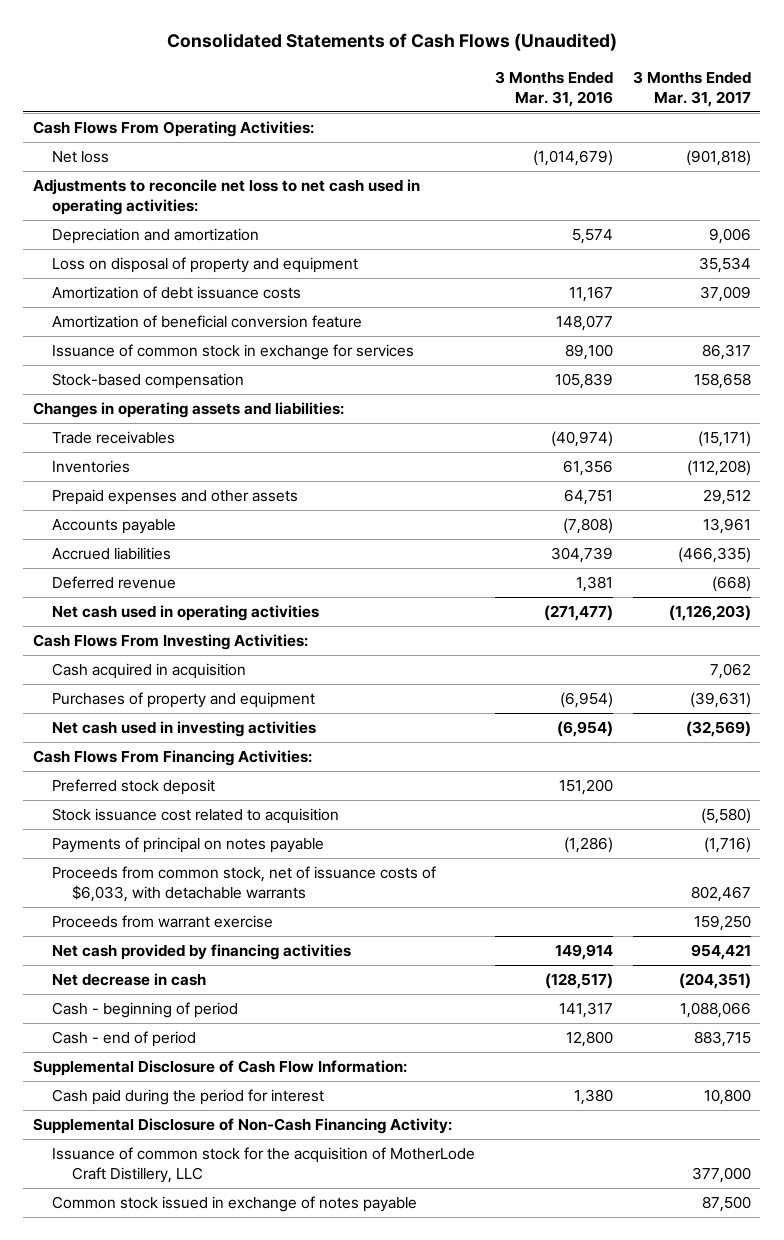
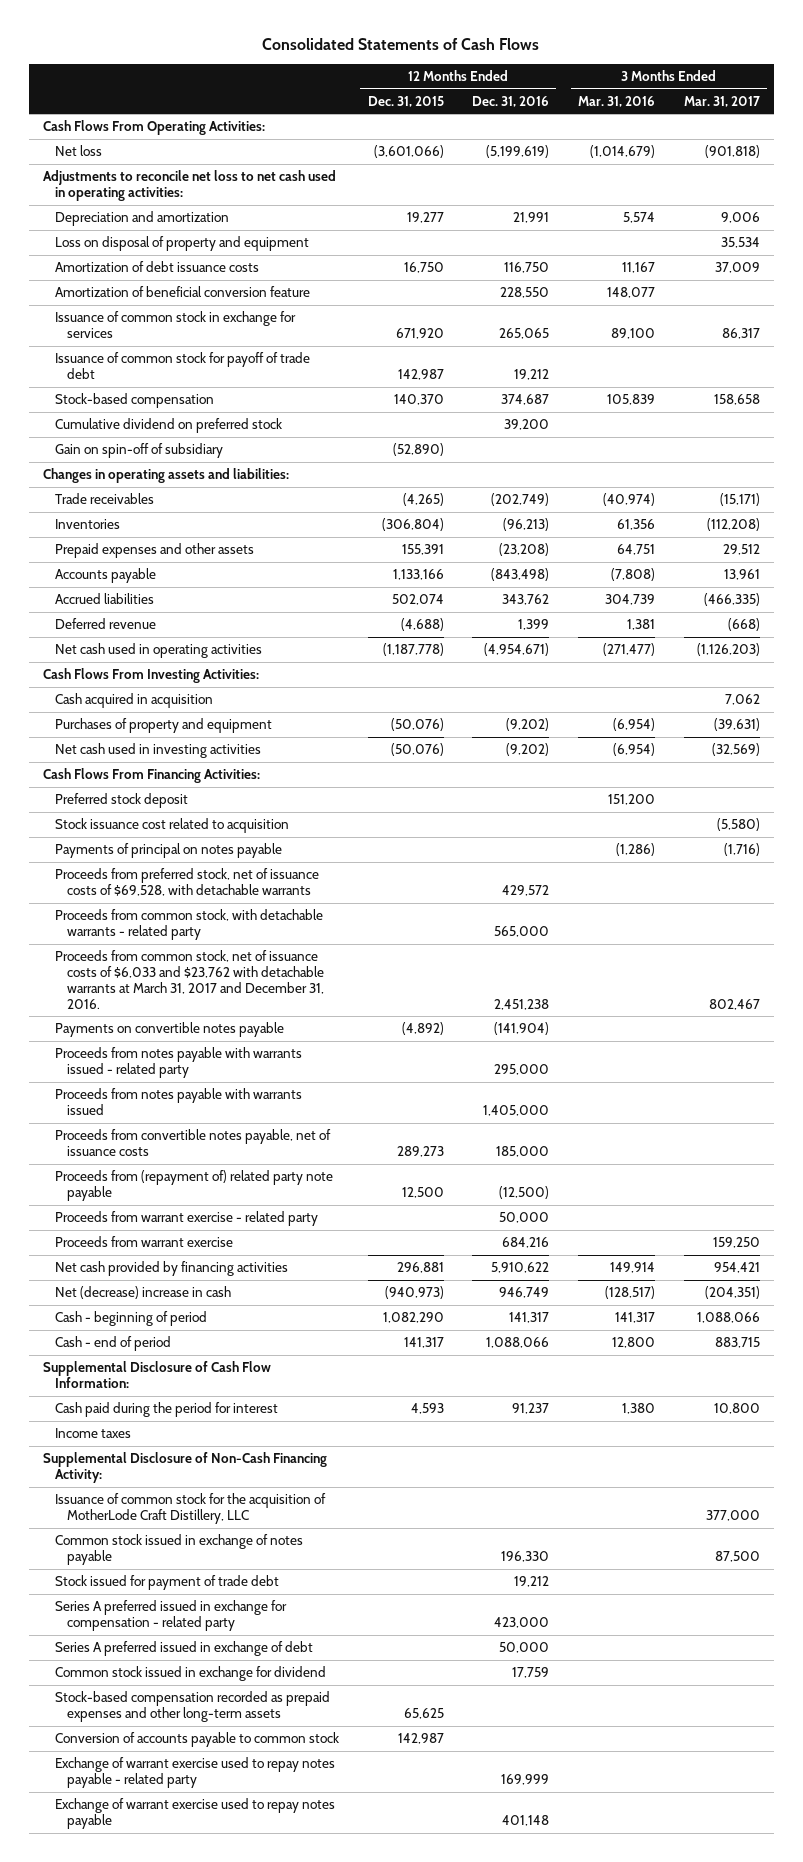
- Consolidated Statements of Cash Flows (Unaudited)
+ Consolidated Statements of Cash Flows
- | 3 Months Ended Mar. 31, 2016 | 3 Months Ended Mar. 31, 2017
+ | 12 Months Ended Dec. 31, 2015 | 12 Months Ended Dec. 31, 2016 | 3 Months Ended Mar. 31, 2016 | 3 Months Ended Mar. 31, 2017
+ Issuance of common stock for payoff of trade debt | 142,987 | 19,212 | |
+ Cumulative dividend on preferred stock | | 39,200 | |
+ Gain on spin-off of subsidiary | (52,890) | | |
- Proceeds from common stock, net of issuance costs of $6,033, with detachable warrants | | 802,467
+ Proceeds from preferred stock, net of issuance costs of $69,528, with detachable warrants | | 429,572 | |
+ Proceeds from common stock, with detachable warrants - related party | | 565,000 | |
+ Proceeds from common stock, net of issuance costs of $6,033 and $23,762 with detachable warrants at March 31, 2017 and December 31, 2016. | | 2,451,238 | | 802,467
+ Payments on convertible notes payable | (4,892) | (141,904) | |
+ Proceeds from notes payable with warrants issued - related party | | 295,000 | |
+ Proceeds from notes payable with warrants issued | | 1,405,000 | |
+ Proceeds from convertible notes payable, net of issuance costs | 289,273 | 185,000 | |
+ Proceeds from (repayment of) related party note payable | 12,500 | (12,500) | |
+ Proceeds from warrant exercise - related party | | 50,000 | |
- Net decrease in cash | (128,517) | (204,351)
+ Net (decrease) increase in cash | (940,973) | 946,749 | (128,517) | (204,351)
+ Income taxes
+ Stock issued for payment of trade debt | | 19,212 | |
+ Series A preferred issued in exchange for compensation - related party | | 423,000 | |
+ Series A preferred issued in exchange of debt | | 50,000 | |
+ Common stock issued in exchange for dividend | | 17,759 | |
+ Stock-based compensation recorded as prepaid expenses and other long-term assets | 65,625 | | |
+ Conversion of accounts payable to common stock | 142,987 | | |
+ Exchange of warrant exercise used to repay notes payable - related party | | 169,999 | |
+ Exchange of warrant exercise used to repay notes payable | | 401,148 | |

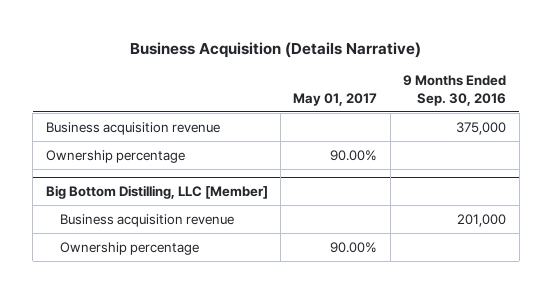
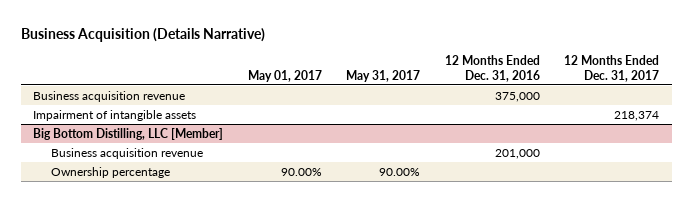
- | May 01, 2017 | 9 Months Ended Sep. 30, 2016
+ | May 01, 2017 | May 31, 2017 | 12 Months Ended Dec. 31, 2016 | 12 Months Ended Dec. 31, 2017
- Ownership percentage | 90.00% |
+ Impairment of intangible assets | | | | 218,374

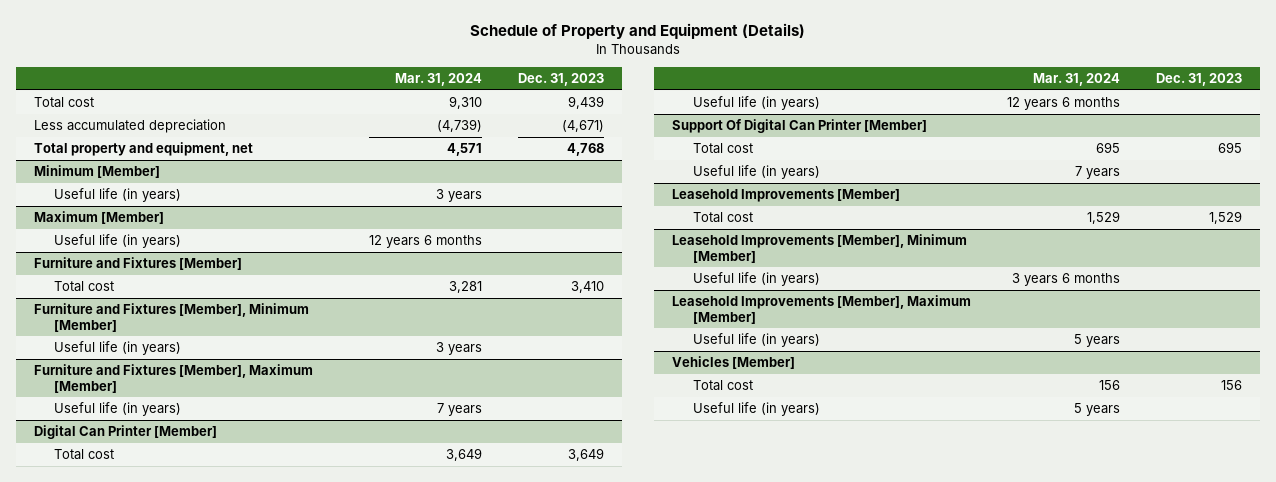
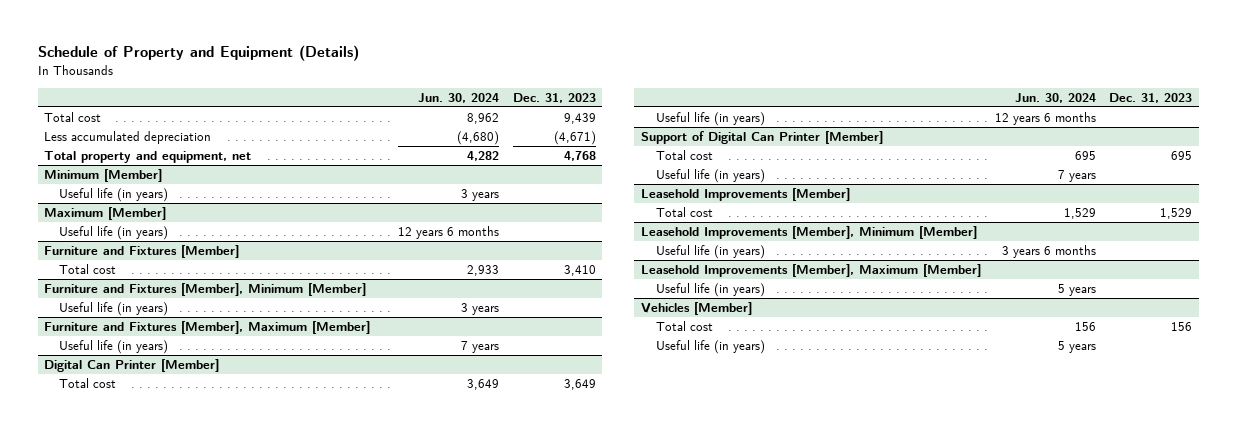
- | Mar. 31, 2024 | Dec. 31, 2023
+ | Jun. 30, 2024 | Dec. 31, 2023
- Support Of Digital Can Printer [Member]
+ Support of Digital Can Printer [Member]

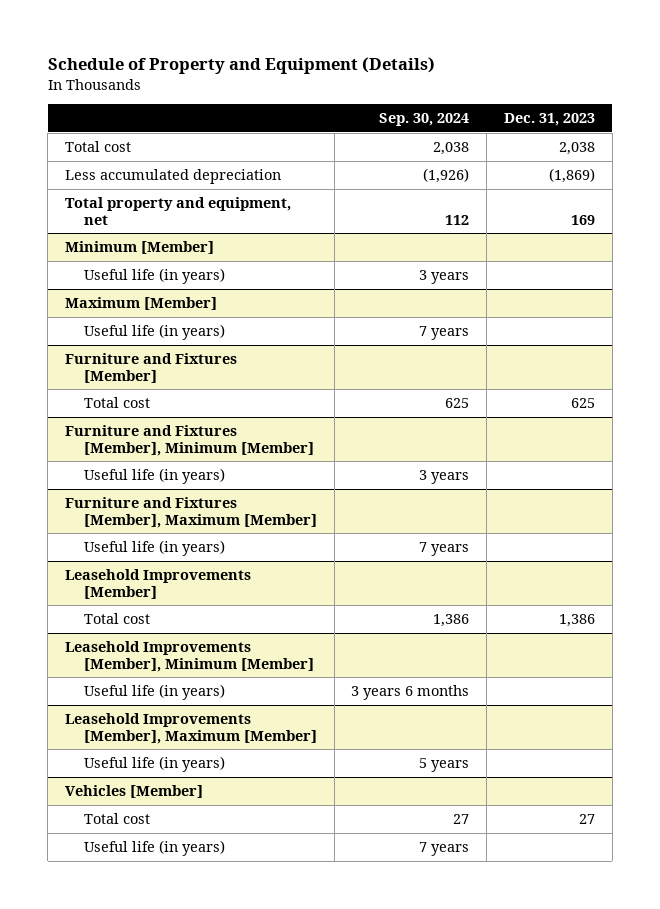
- | Jun. 30, 2024 | Dec. 31, 2023
+ | Sep. 30, 2024 | Dec. 31, 2023
- Total cost | 8,962 | 9,439
- Less accumulated depreciation | (4,680) | (4,671)
- Total property and equipment, net | 4,282 | 4,768
+ Total cost | 2,038 | 2,038
+ Less accumulated depreciation | (1,926) | (1,869)
+ Total property and equipment, net | 112 | 169
@ Furniture and Fixtures [Member]
- Total cost | 2,933 | 3,410
+ Total cost | 625 | 625
- Digital Can Printer [Member]
- Total cost | 3,649 | 3,649
- Useful life (in years) | 12 years 6 months |
- Support of Digital Can Printer [Member]
- Total cost | 695 | 695
- Useful life (in years) | 7 years |
@ Leasehold Improvements [Member]
- Total cost | 1,529 | 1,529
+ Total cost | 1,386 | 1,386
@ Vehicles [Member]
- Total cost | 156 | 156
+ Total cost | 27 | 27

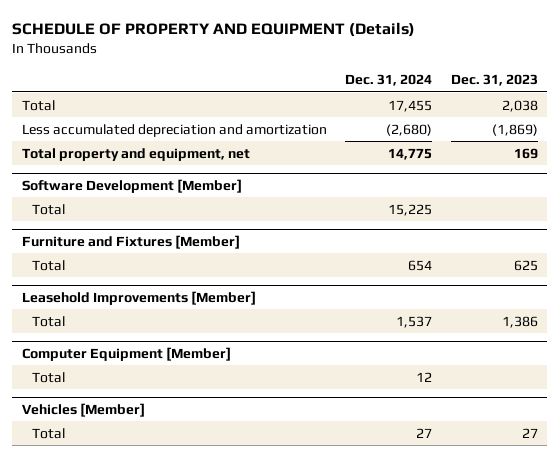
- Schedule of Property and Equipment (Details)
+ SCHEDULE OF PROPERTY AND EQUIPMENT (Details)
- | Sep. 30, 2024 | Dec. 31, 2023
+ | Dec. 31, 2024 | Dec. 31, 2023
- Total cost | 2,038 | 2,038
- Less accumulated depreciation | (1,926) | (1,869)
+ Total | 17,455 | 2,038
+ Less accumulated depreciation and amortization | (2,680) | (1,869)
- Minimum [Member]
- Useful life (in years) | 3 years |
- Maximum [Member]
- Useful life (in years) | 7 years |
+ Software Development [Member]
+ Total | 15,225 |
@ Furniture and Fixtures [Member]
- Total cost | 625 | 625
- Furniture and Fixtures [Member], Minimum [Member]
- Useful life (in years) | 3 years |
- Furniture and Fixtures [Member], Maximum [Member]
- Useful life (in years) | 7 years |
@ Furniture and Fixtures [Member]
+ Total | 654 | 625
@ Leasehold Improvements [Member]
- Total cost | 1,386 | 1,386
- Leasehold Improvements [Member], Minimum [Member]
- Useful life (in years) | 3 years 6 months |
- Leasehold Improvements [Member], Maximum [Member]
- Useful life (in years) | 5 years |
@ Leasehold Improvements [Member]
+ Total | 1,537 | 1,386
+ Computer Equipment [Member]
+ Total | 12 |
@ Vehicles [Member]
- Total cost | 27 | 27
- Useful life (in years) | 7 years |
+ Total | 27 | 27

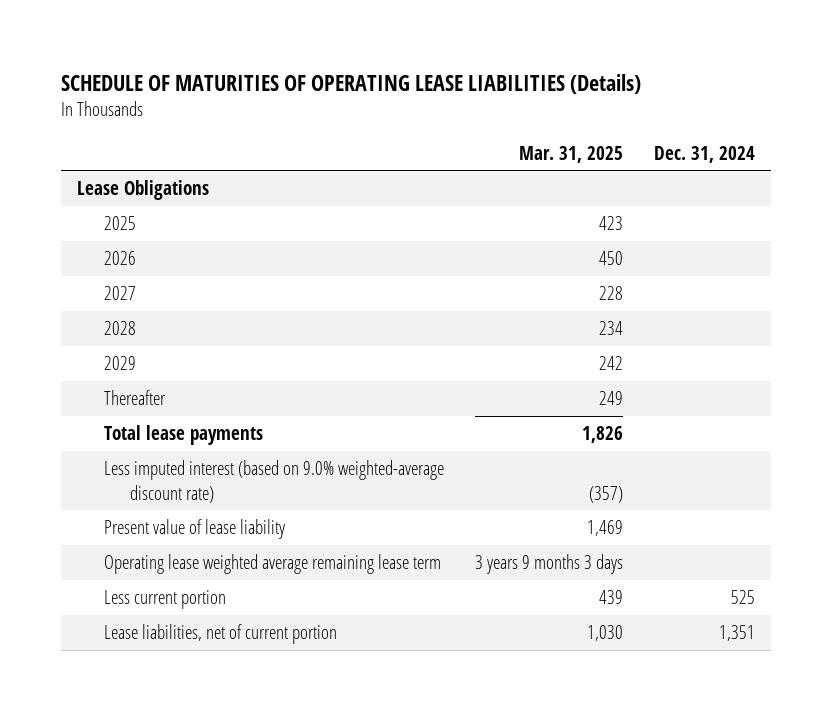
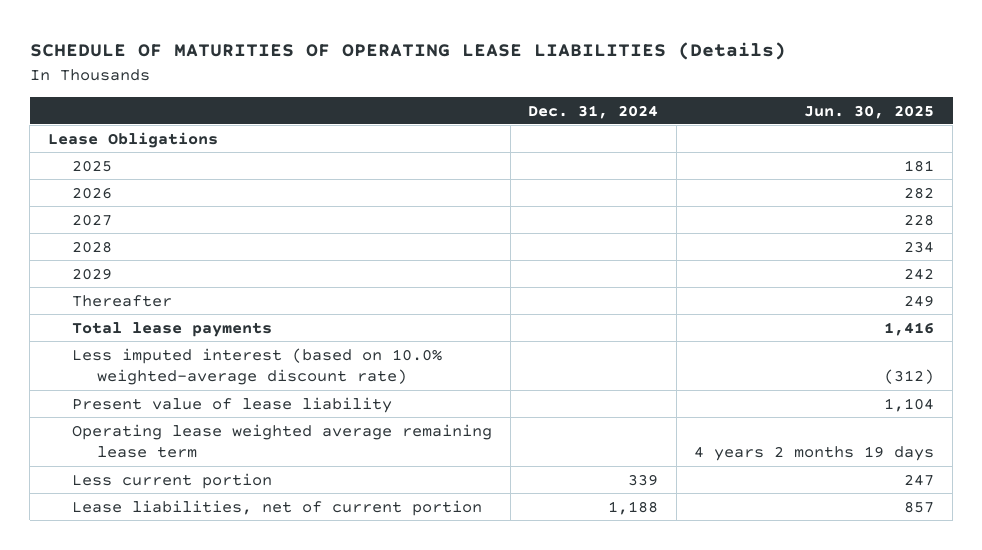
- | Mar. 31, 2025 | Dec. 31, 2024
+ | Dec. 31, 2024 | Jun. 30, 2025
- Less imputed interest (based on 9.0% weighted-average discount rate) | (357) |
+ Less imputed interest (based on 10.0% weighted-average discount rate) | | (312)
- Less current portion | 439 | 525
- Lease liabilities, net of current portion | 1,030 | 1,351
+ Less current portion | 339 | 247
+ Lease liabilities, net of current portion | 1,188 | 857

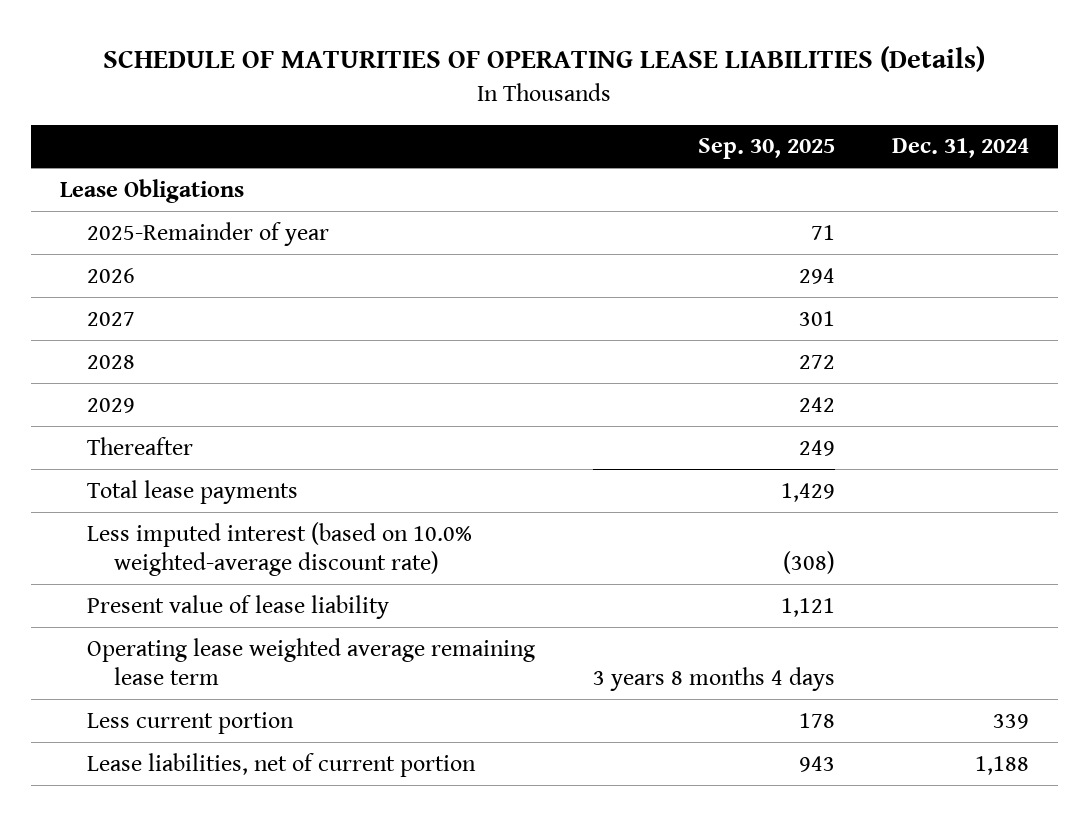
- | Dec. 31, 2024 | Jun. 30, 2025
+ | Sep. 30, 2025 | Dec. 31, 2024
- 2025 | | 181
+ 2025-Remainder of year | 71 |

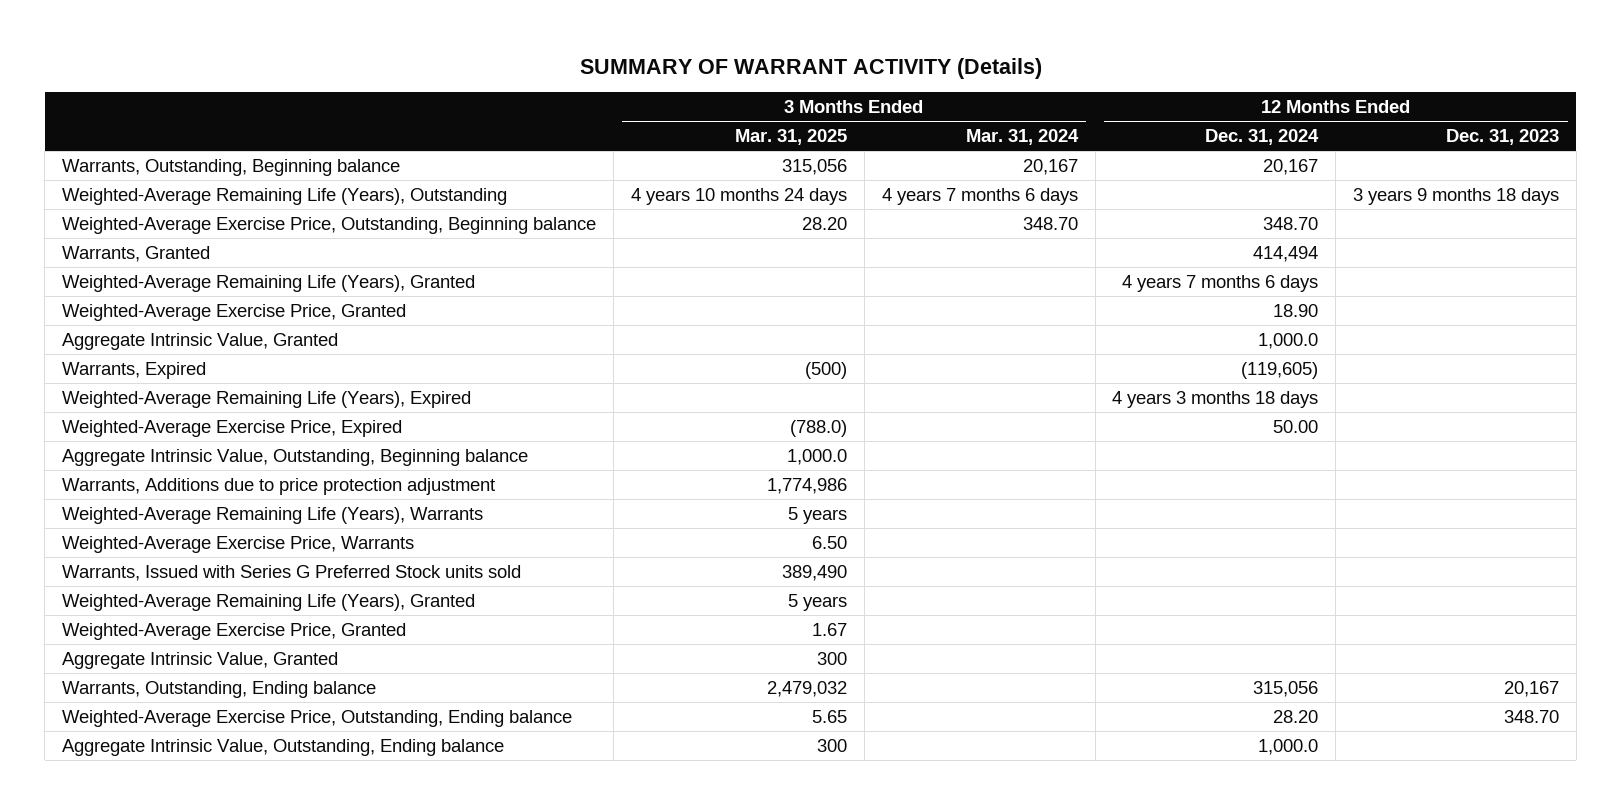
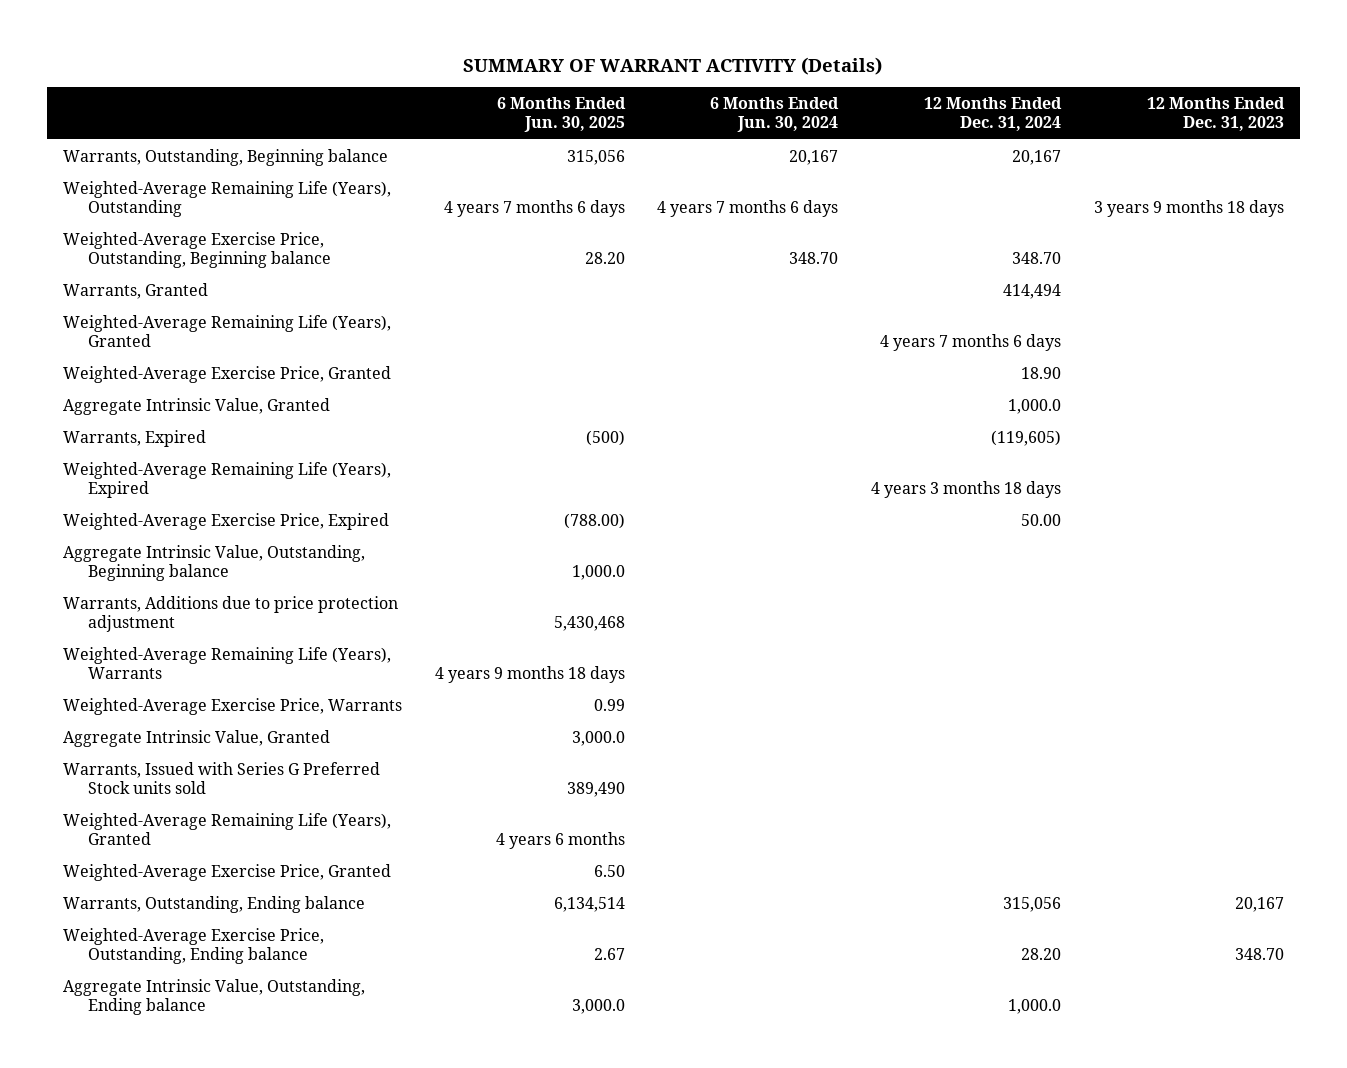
- | 3 Months Ended Mar. 31, 2025 | 3 Months Ended Mar. 31, 2024 | 12 Months Ended Dec. 31, 2024 | 12 Months Ended Dec. 31, 2023
+ | 6 Months Ended Jun. 30, 2025 | 6 Months Ended Jun. 30, 2024 | 12 Months Ended Dec. 31, 2024 | 12 Months Ended Dec. 31, 2023
moved up: Aggregate Intrinsic Value, Granted | 3,000.0 | | |

